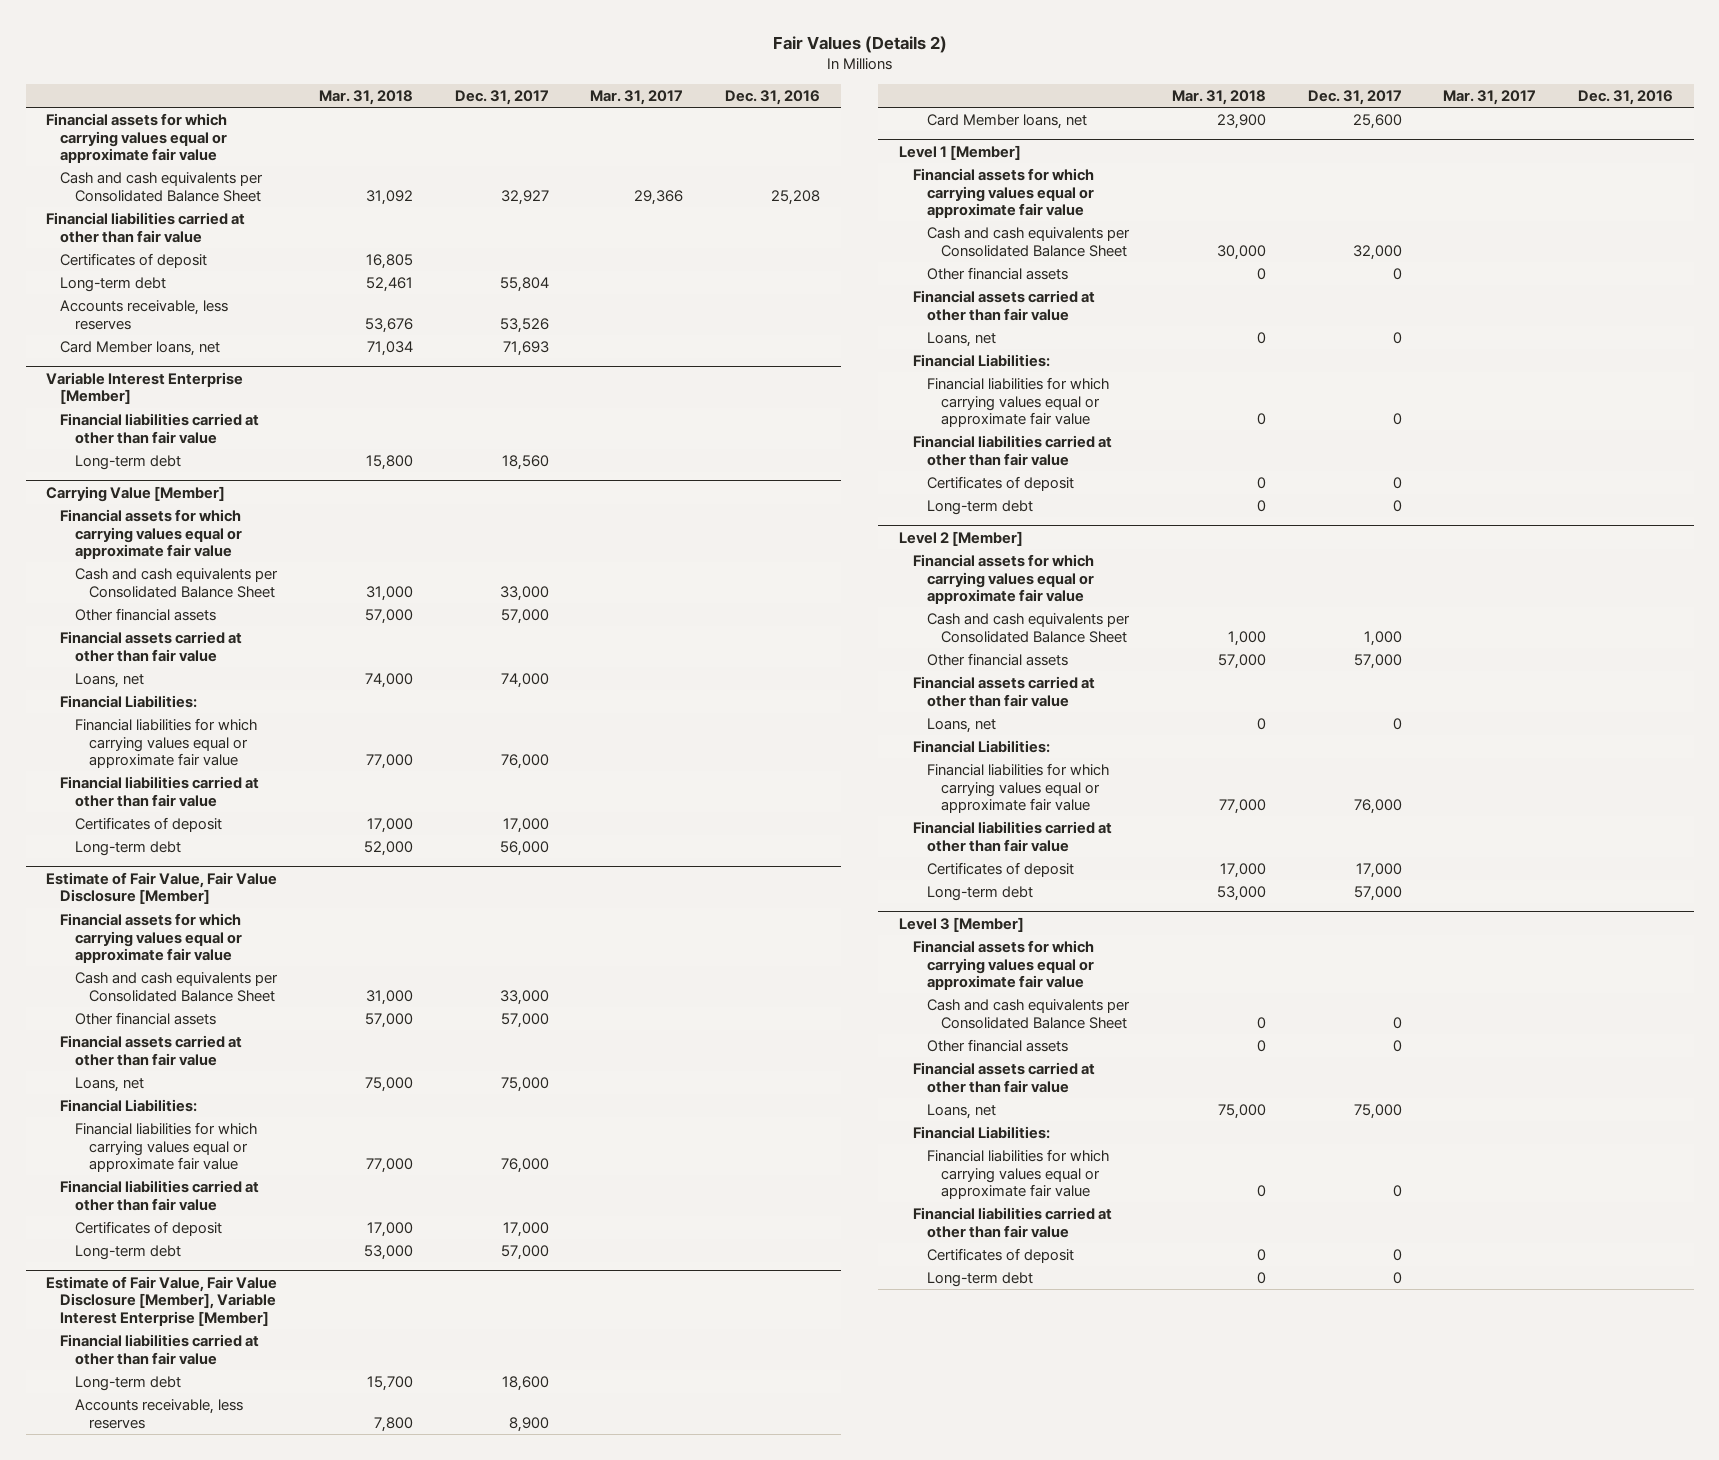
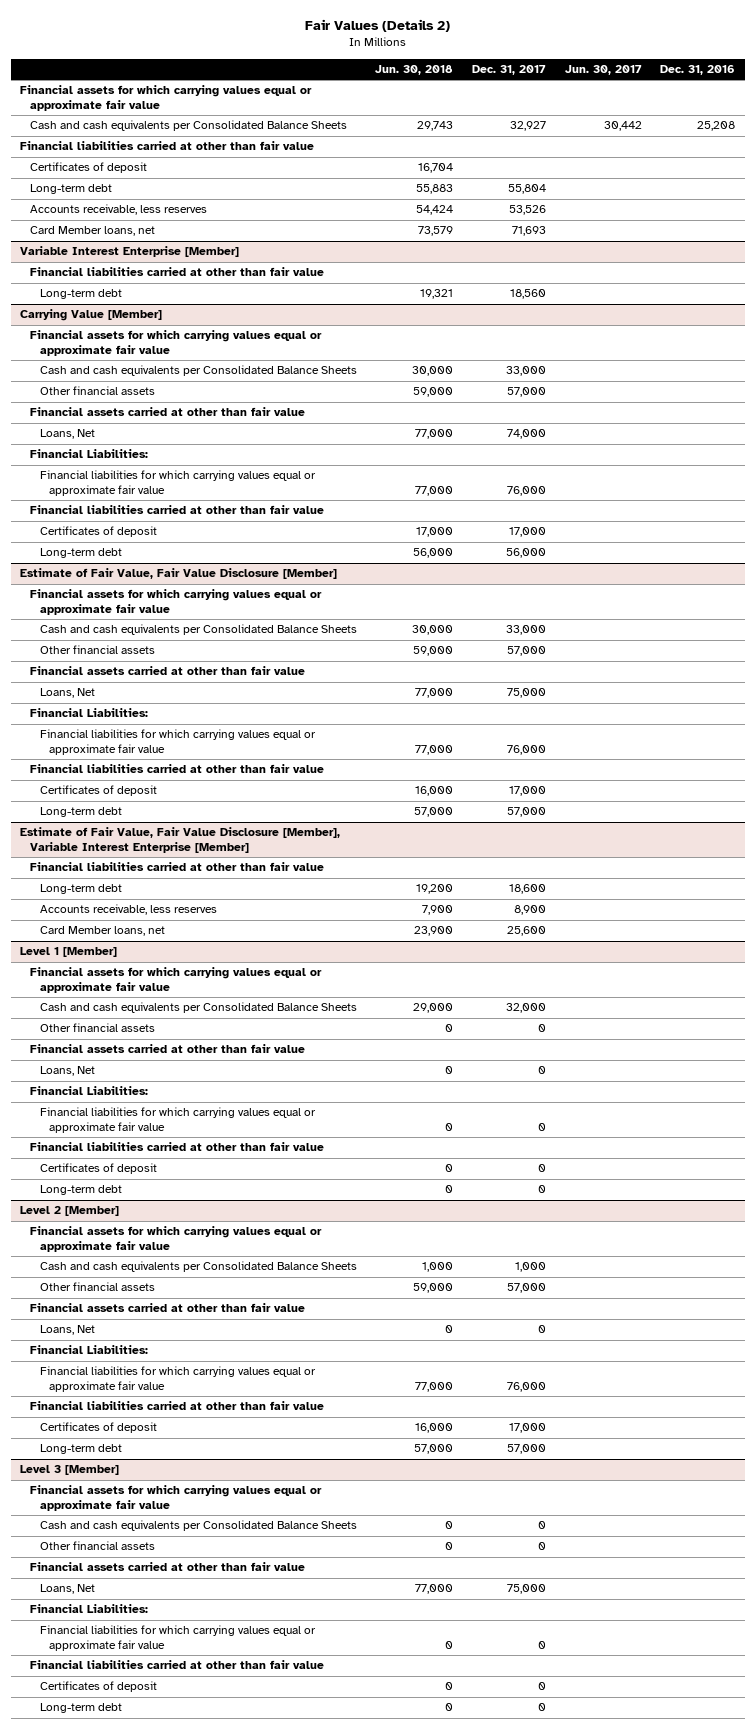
- | Mar. 31, 2018 | Dec. 31, 2017 | Mar. 31, 2017 | Dec. 31, 2016
+ | Jun. 30, 2018 | Dec. 31, 2017 | Jun. 30, 2017 | Dec. 31, 2016
- Cash and cash equivalents per Consolidated Balance Sheet | 31,092 | 32,927 | 29,366 | 25,208
+ Cash and cash equivalents per Consolidated Balance Sheets | 29,743 | 32,927 | 30,442 | 25,208
@ Carrying Value [Member]
- Cash and cash equivalents per Consolidated Balance Sheet | 31,000 | 33,000 | |
+ Cash and cash equivalents per Consolidated Balance Sheets | 30,000 | 33,000 | |
- Loans, net | 74,000 | 74,000 | |
+ Loans, Net | 77,000 | 74,000 | |
@ Estimate of Fair Value, Fair Value Disclosure [Member]
- Cash and cash equivalents per Consolidated Balance Sheet | 31,000 | 33,000 | |
+ Cash and cash equivalents per Consolidated Balance Sheets | 30,000 | 33,000 | |
- Loans, net | 75,000 | 75,000 | |
+ Loans, Net | 77,000 | 75,000 | |
@ Level 1 [Member]
- Cash and cash equivalents per Consolidated Balance Sheet | 30,000 | 32,000 | |
+ Cash and cash equivalents per Consolidated Balance Sheets | 29,000 | 32,000 | |
- Loans, net | 0 | 0 | |
+ Loans, Net | 0 | 0 | |
@ Level 2 [Member]
- Cash and cash equivalents per Consolidated Balance Sheet | 1,000 | 1,000 | |
+ Cash and cash equivalents per Consolidated Balance Sheets | 1,000 | 1,000 | |
- Loans, net | 0 | 0 | |
+ Loans, Net | 0 | 0 | |
@ Level 3 [Member]
- Cash and cash equivalents per Consolidated Balance Sheet | 0 | 0 | |
+ Cash and cash equivalents per Consolidated Balance Sheets | 0 | 0 | |
- Loans, net | 75,000 | 75,000 | |
+ Loans, Net | 77,000 | 75,000 | |

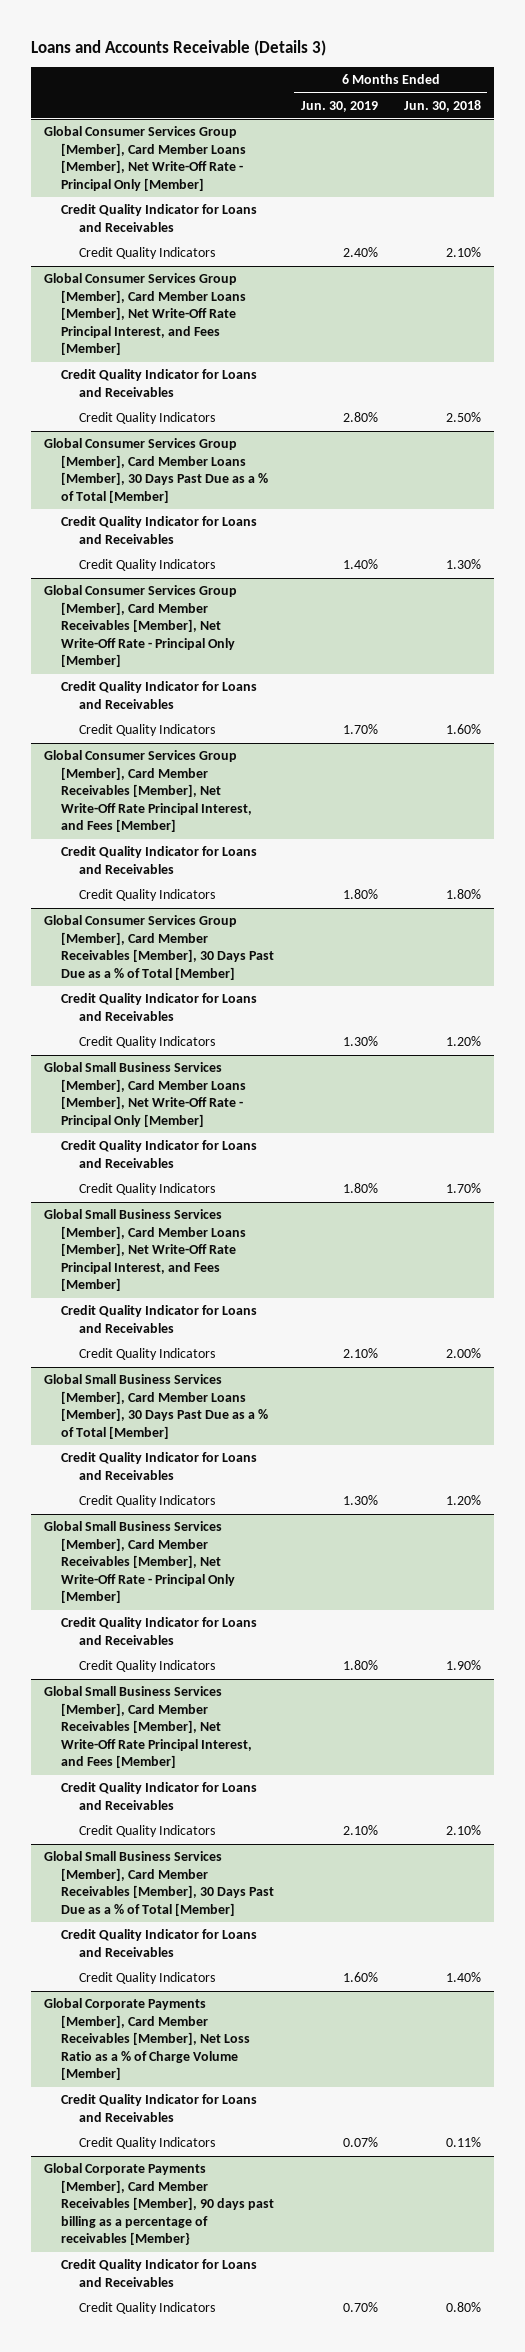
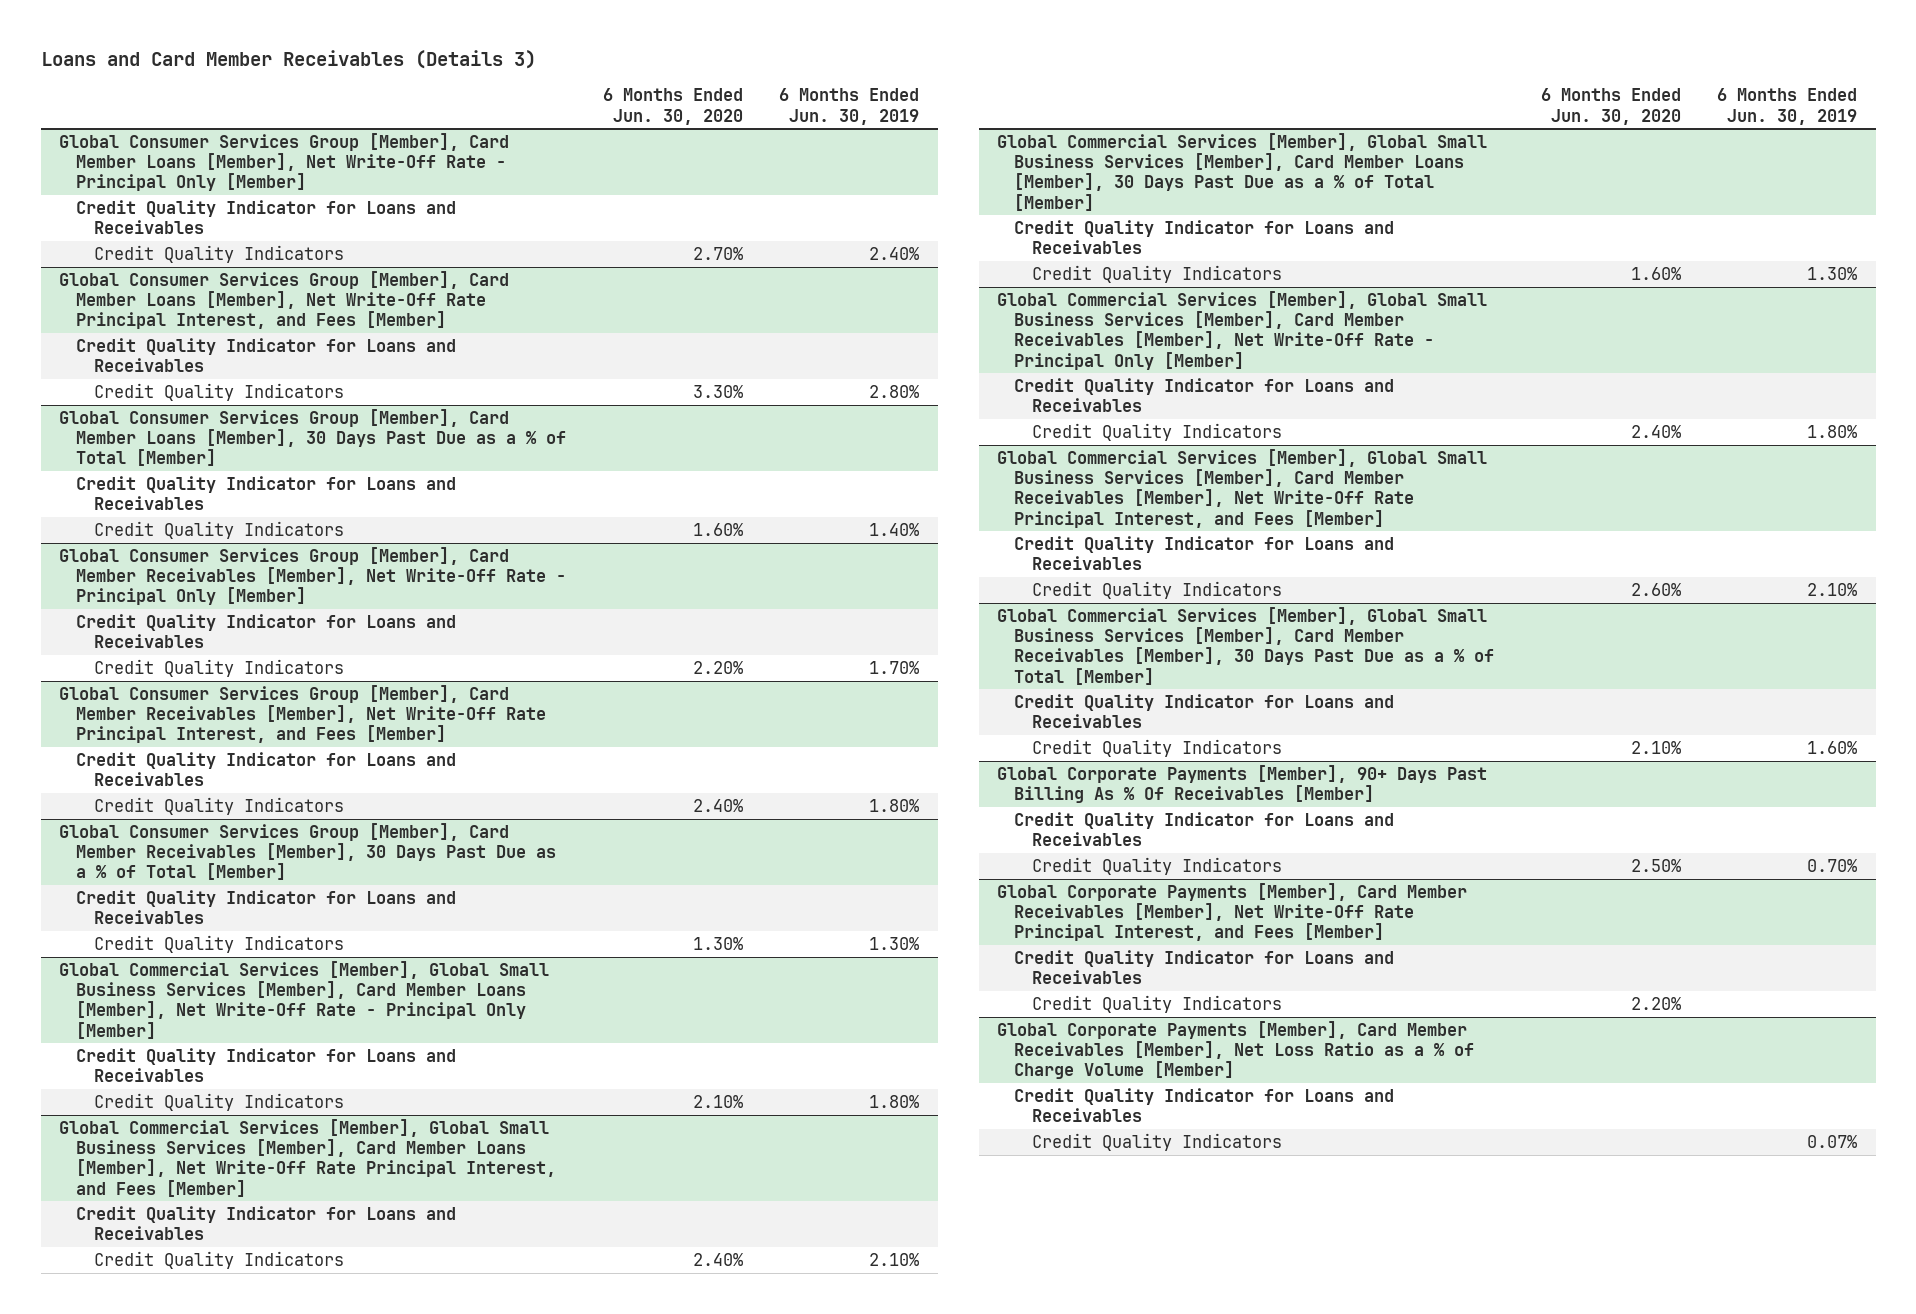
- Loans and Accounts Receivable (Details 3)
+ Loans and Card Member Receivables (Details 3)
- | 6 Months Ended Jun. 30, 2019 | 6 Months Ended Jun. 30, 2018
+ | 6 Months Ended Jun. 30, 2020 | 6 Months Ended Jun. 30, 2019
- Global Small Business Services [Member], Card Member Loans [Member], Net Write-Off Rate - Principal Only [Member]
+ Global Commercial Services [Member], Global Small Business Services [Member], Card Member Loans [Member], Net Write-Off Rate - Principal Only [Member]
- Global Small Business Services [Member], Card Member Loans [Member], Net Write-Off Rate Principal Interest, and Fees [Member]
+ Global Commercial Services [Member], Global Small Business Services [Member], Card Member Loans [Member], Net Write-Off Rate Principal Interest, and Fees [Member]
- Global Small Business Services [Member], Card Member Loans [Member], 30 Days Past Due as a % of Total [Member]
+ Global Commercial Services [Member], Global Small Business Services [Member], Card Member Loans [Member], 30 Days Past Due as a % of Total [Member]
- Global Small Business Services [Member], Card Member Receivables [Member], Net Write-Off Rate - Principal Only [Member]
+ Global Commercial Services [Member], Global Small Business Services [Member], Card Member Receivables [Member], Net Write-Off Rate - Principal Only [Member]
- Global Small Business Services [Member], Card Member Receivables [Member], Net Write-Off Rate Principal Interest, and Fees [Member]
+ Global Commercial Services [Member], Global Small Business Services [Member], Card Member Receivables [Member], Net Write-Off Rate Principal Interest, and Fees [Member]
- Global Small Business Services [Member], Card Member Receivables [Member], 30 Days Past Due as a % of Total [Member]
+ Global Commercial Services [Member], Global Small Business Services [Member], Card Member Receivables [Member], 30 Days Past Due as a % of Total [Member]
+ Global Corporate Payments [Member], 90+ Days Past Billing As % Of Receivables [Member]
+ Credit Quality Indicator for Loans and Receivables
+ Credit Quality Indicators | 2.50% | 0.70%
+ Global Corporate Payments [Member], Card Member Receivables [Member], Net Write-Off Rate Principal Interest, and Fees [Member]
+ Credit Quality Indicator for Loans and Receivables
+ Credit Quality Indicators | 2.20% |
- Global Corporate Payments [Member], Card Member Receivables [Member], 90 days past billing as a percentage of receivables [Member}
- Credit Quality Indicator for Loans and Receivables
- Credit Quality Indicators | 0.70% | 0.80%

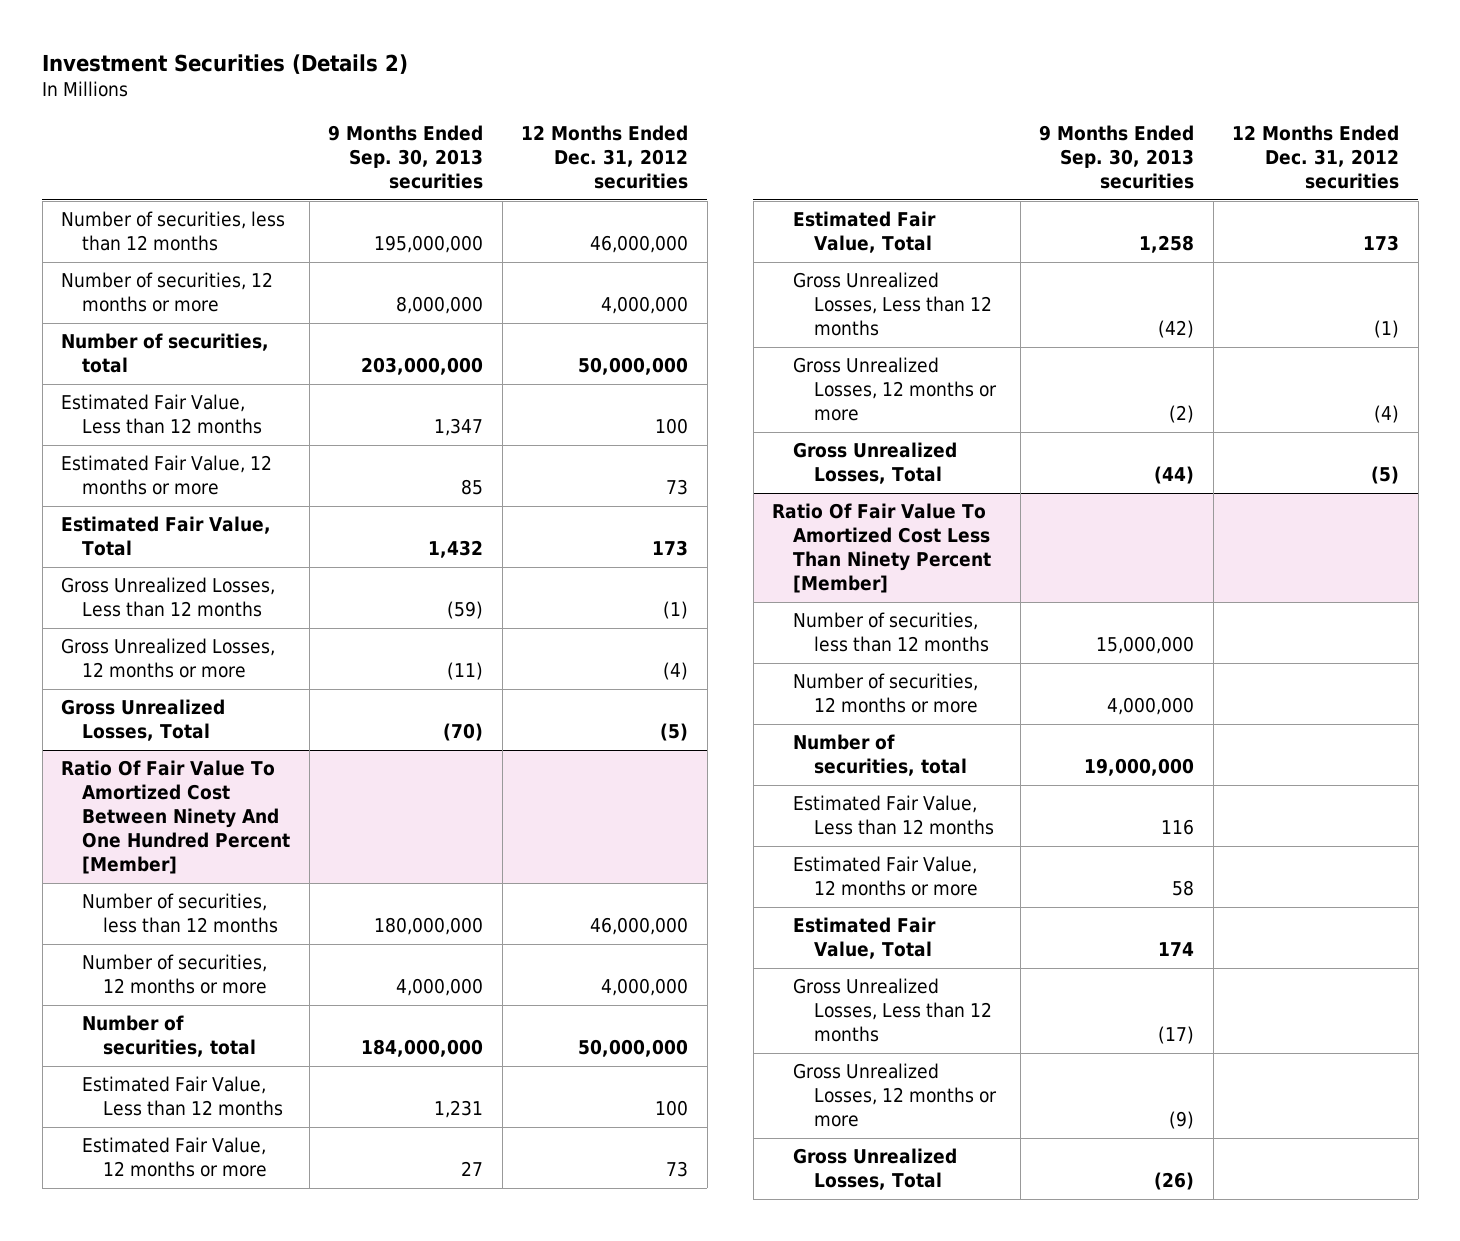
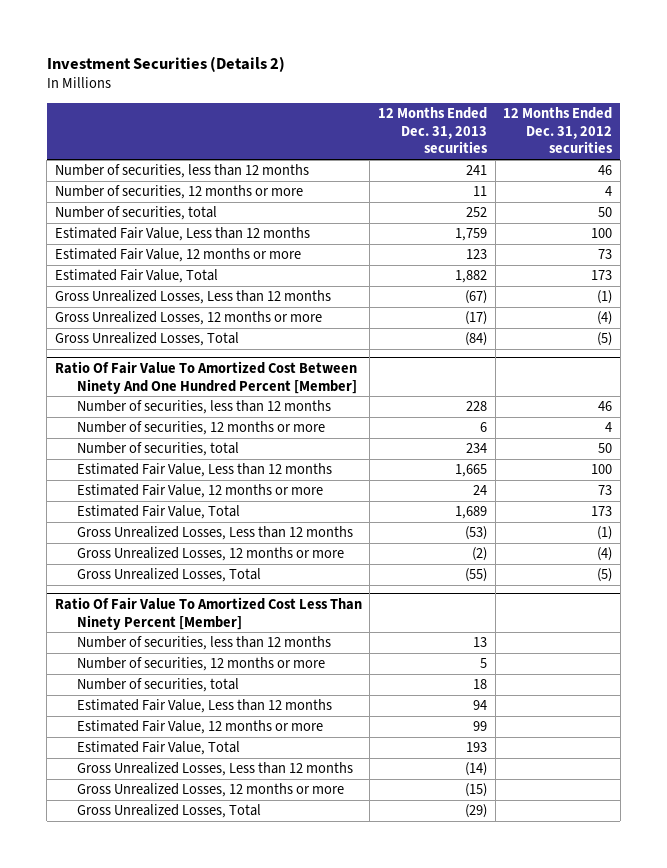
- | 9 Months Ended Sep. 30, 2013 securities | 12 Months Ended Dec. 31, 2012 securities
+ | 12 Months Ended Dec. 31, 2013 securities | 12 Months Ended Dec. 31, 2012 securities
- Number of securities, less than 12 months | 195,000,000 | 46,000,000
- Number of securities, 12 months or more | 8,000,000 | 4,000,000
- Number of securities, total | 203,000,000 | 50,000,000
+ Number of securities, less than 12 months | 241 | 46
+ Number of securities, 12 months or more | 11 | 4
+ Number of securities, total | 252 | 50
@ Ratio Of Fair Value To Amortized Cost Between Ninety And One Hundred Percent [Member]
- Number of securities, less than 12 months | 180,000,000 | 46,000,000
- Number of securities, 12 months or more | 4,000,000 | 4,000,000
- Number of securities, total | 184,000,000 | 50,000,000
+ Number of securities, less than 12 months | 228 | 46
+ Number of securities, 12 months or more | 6 | 4
+ Number of securities, total | 234 | 50

